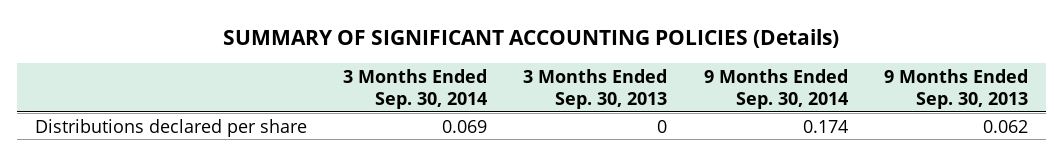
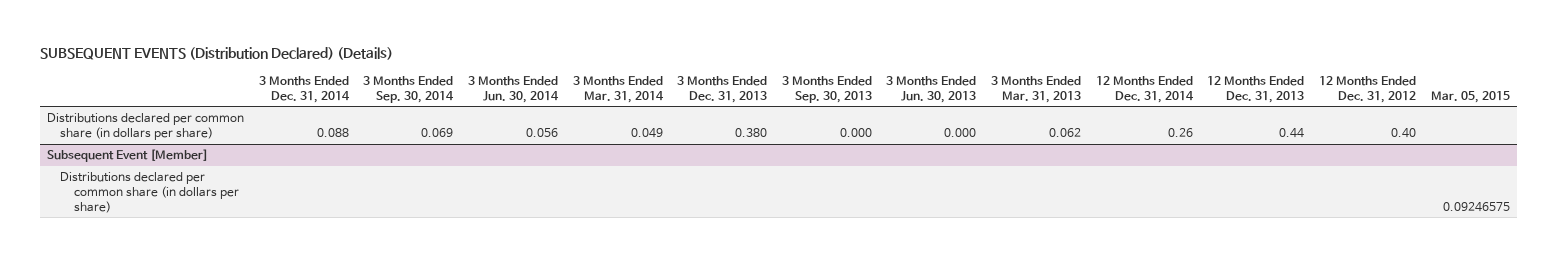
- SUMMARY OF SIGNIFICANT ACCOUNTING POLICIES (Details)
+ SUBSEQUENT EVENTS (Distribution Declared) (Details)
- | 3 Months Ended Sep. 30, 2014 | 3 Months Ended Sep. 30, 2013 | 9 Months Ended Sep. 30, 2014 | 9 Months Ended Sep. 30, 2013
+ | 3 Months Ended Dec. 31, 2014 | 3 Months Ended Sep. 30, 2014 | 3 Months Ended Jun. 30, 2014 | 3 Months Ended Mar. 31, 2014 | 3 Months Ended Dec. 31, 2013 | 3 Months Ended Sep. 30, 2013 | 3 Months Ended Jun. 30, 2013 | 3 Months Ended Mar. 31, 2013 | 12 Months Ended Dec. 31, 2014 | 12 Months Ended Dec. 31, 2013 | 12 Months Ended Dec. 31, 2012 | Mar. 05, 2015
- Distributions declared per share | 0.069 | 0 | 0.174 | 0.062
+ Distributions declared per common share (in dollars per share) | 0.088 | 0.069 | 0.056 | 0.049 | 0.380 | 0.000 | 0.000 | 0.062 | 0.26 | 0.44 | 0.40 |
+ Subsequent Event [Member]
+ Distributions declared per common share (in dollars per share) | | | | | | | | | | | | 0.09246575

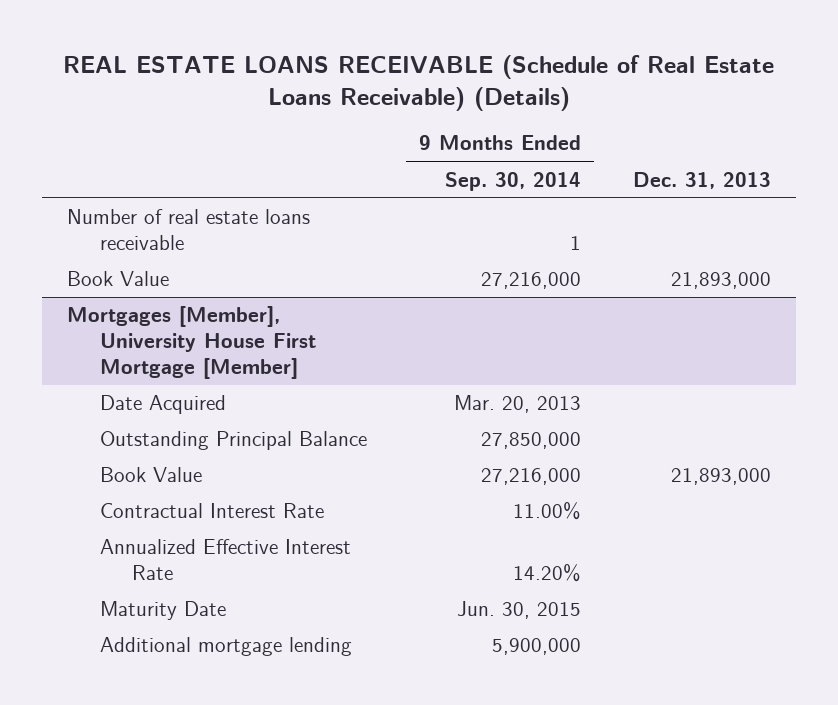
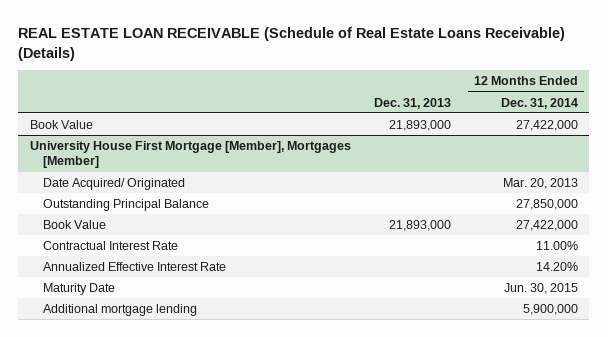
- REAL ESTATE LOANS RECEIVABLE (Schedule of Real Estate Loans Receivable) (Details)
+ REAL ESTATE LOAN RECEIVABLE (Schedule of Real Estate Loans Receivable) (Details)
- | 9 Months Ended Sep. 30, 2014 | Dec. 31, 2013
+ | Dec. 31, 2013 | 12 Months Ended Dec. 31, 2014
- Number of real estate loans receivable | 1 |
- Mortgages [Member], University House First Mortgage [Member]
- Date Acquired | Mar. 20, 2013 |
+ University House First Mortgage [Member], Mortgages [Member]
+ Date Acquired/ Originated | | Mar. 20, 2013

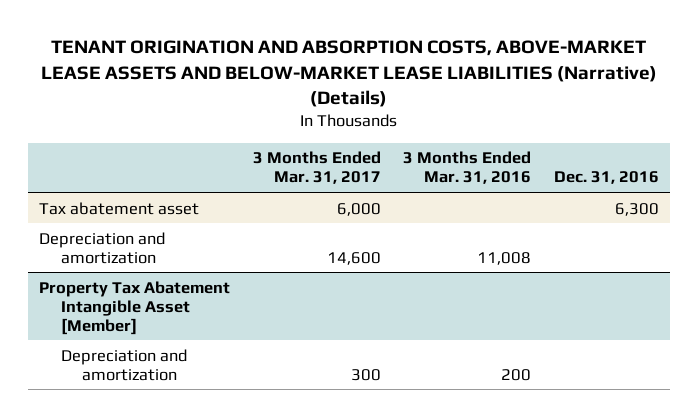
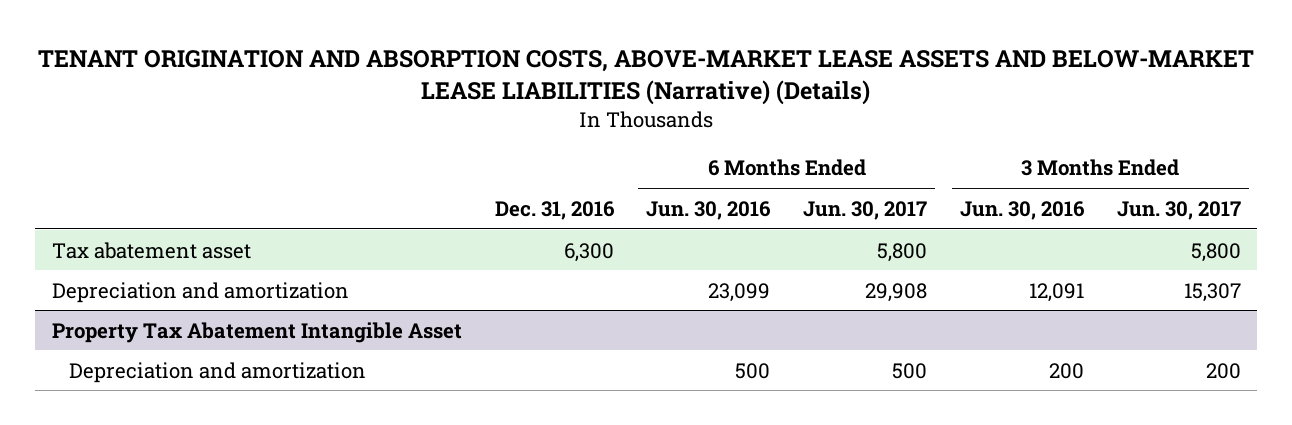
- | 3 Months Ended Mar. 31, 2017 | 3 Months Ended Mar. 31, 2016 | Dec. 31, 2016
+ | Dec. 31, 2016 | 6 Months Ended Jun. 30, 2016 | 6 Months Ended Jun. 30, 2017 | 3 Months Ended Jun. 30, 2016 | 3 Months Ended Jun. 30, 2017
- Property Tax Abatement Intangible Asset [Member]
+ Property Tax Abatement Intangible Asset

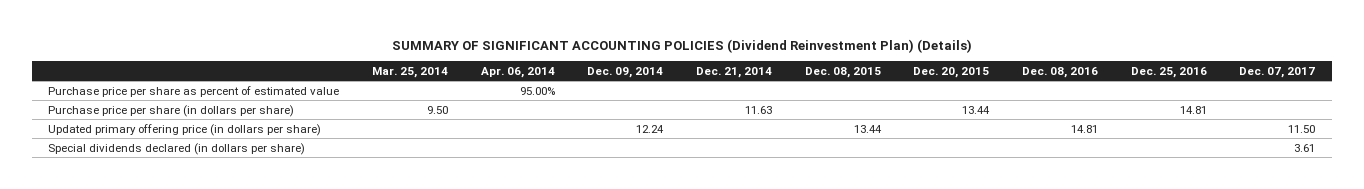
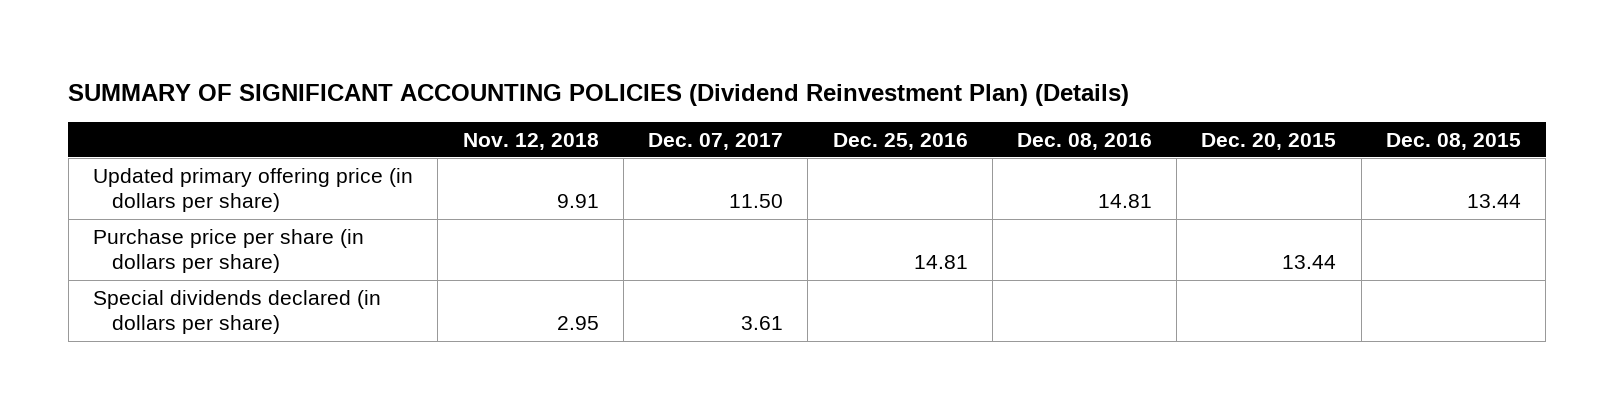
- | Mar. 25, 2014 | Apr. 06, 2014 | Dec. 09, 2014 | Dec. 21, 2014 | Dec. 08, 2015 | Dec. 20, 2015 | Dec. 08, 2016 | Dec. 25, 2016 | Dec. 07, 2017
+ | Nov. 12, 2018 | Dec. 07, 2017 | Dec. 25, 2016 | Dec. 08, 2016 | Dec. 20, 2015 | Dec. 08, 2015
- Purchase price per share as percent of estimated value | | 95.00% | | | | | | |
moved down: Purchase price per share (in dollars per share) | | | 14.81 | | 13.44 |

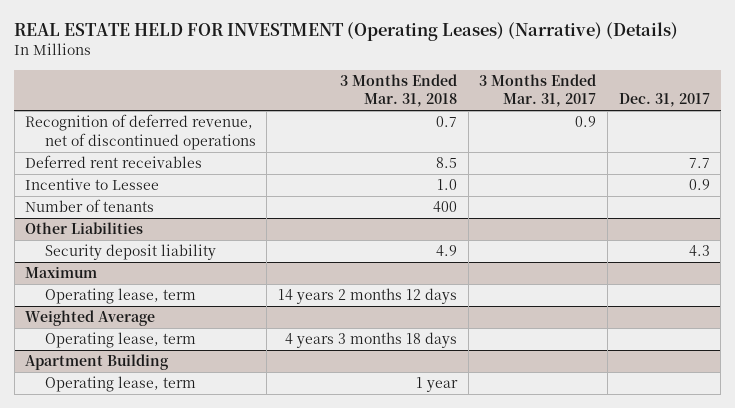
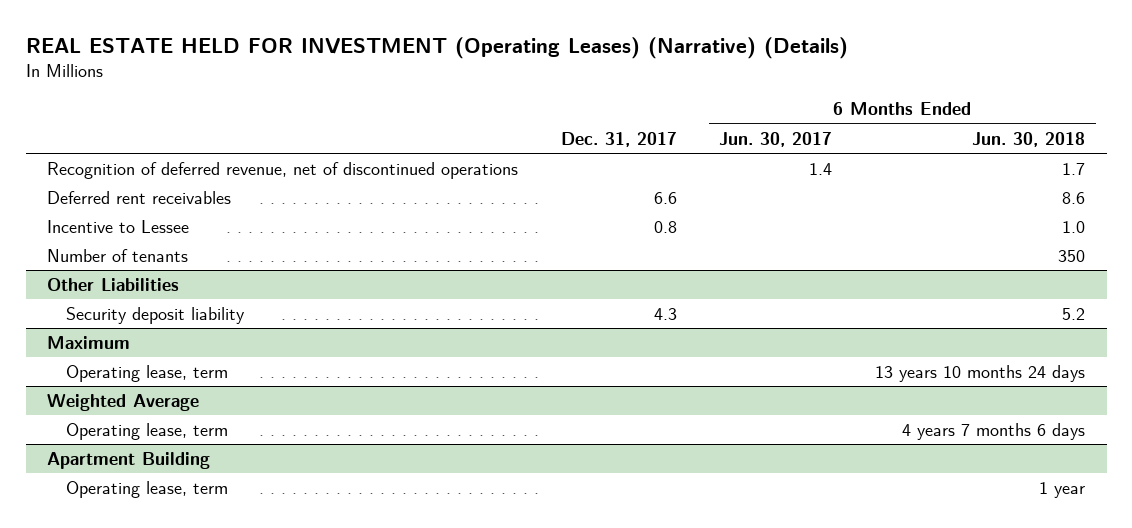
- | 3 Months Ended Mar. 31, 2018 | 3 Months Ended Mar. 31, 2017 | Dec. 31, 2017
+ | Dec. 31, 2017 | 6 Months Ended Jun. 30, 2017 | 6 Months Ended Jun. 30, 2018
- Deferred rent receivables | 8.5 | | 7.7
- Incentive to Lessee | 1.0 | | 0.9
+ Deferred rent receivables | 6.6 | | 8.6
+ Incentive to Lessee | 0.8 | | 1.0

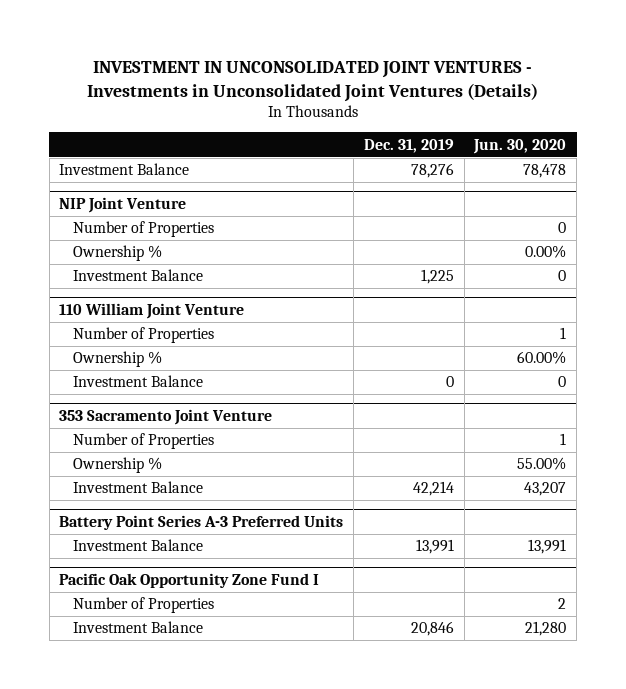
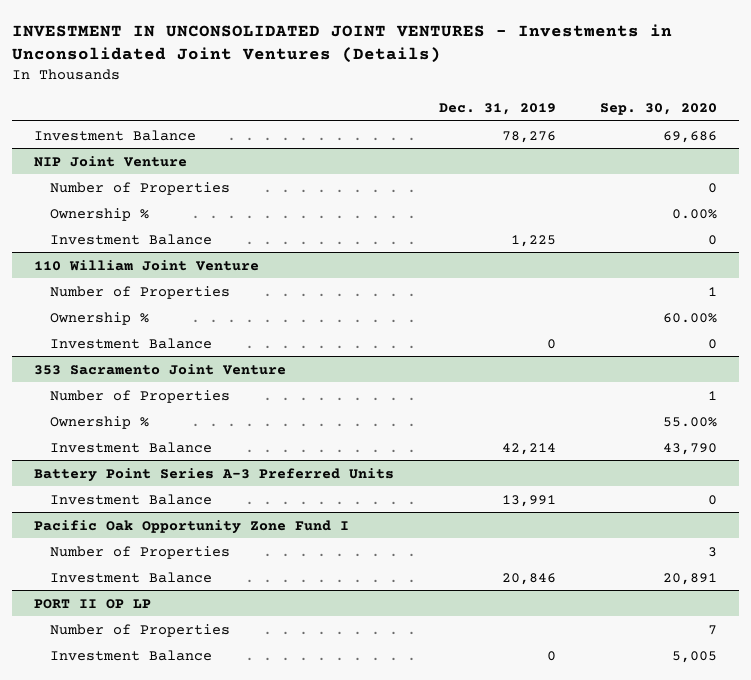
- | Dec. 31, 2019 | Jun. 30, 2020
+ | Dec. 31, 2019 | Sep. 30, 2020
+ PORT II OP LP
+ Number of Properties | | 7
+ Investment Balance | 0 | 5,005

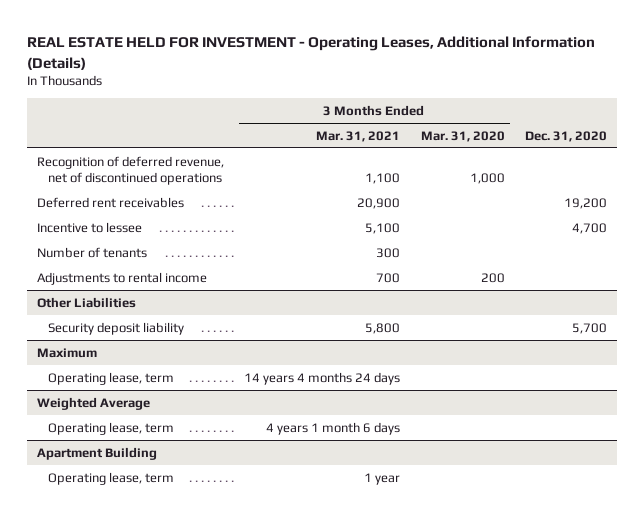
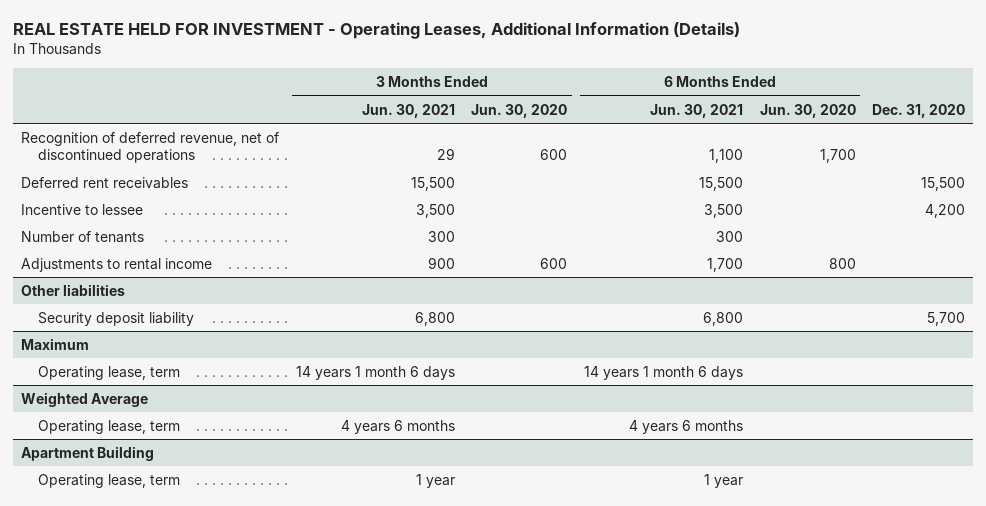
- | 3 Months Ended Mar. 31, 2021 | 3 Months Ended Mar. 31, 2020 | Dec. 31, 2020
+ | 3 Months Ended Jun. 30, 2021 | 3 Months Ended Jun. 30, 2020 | 6 Months Ended Jun. 30, 2021 | 6 Months Ended Jun. 30, 2020 | Dec. 31, 2020
- Deferred rent receivables | 20,900 | | 19,200
- Incentive to lessee | 5,100 | | 4,700
+ Deferred rent receivables | 15,500 | | 15,500 | | 15,500
+ Incentive to lessee | 3,500 | | 3,500 | | 4,200
- Other Liabilities
+ Other liabilities

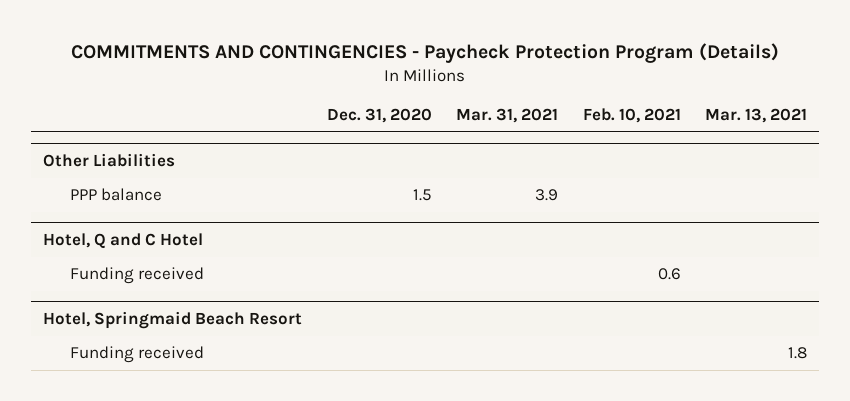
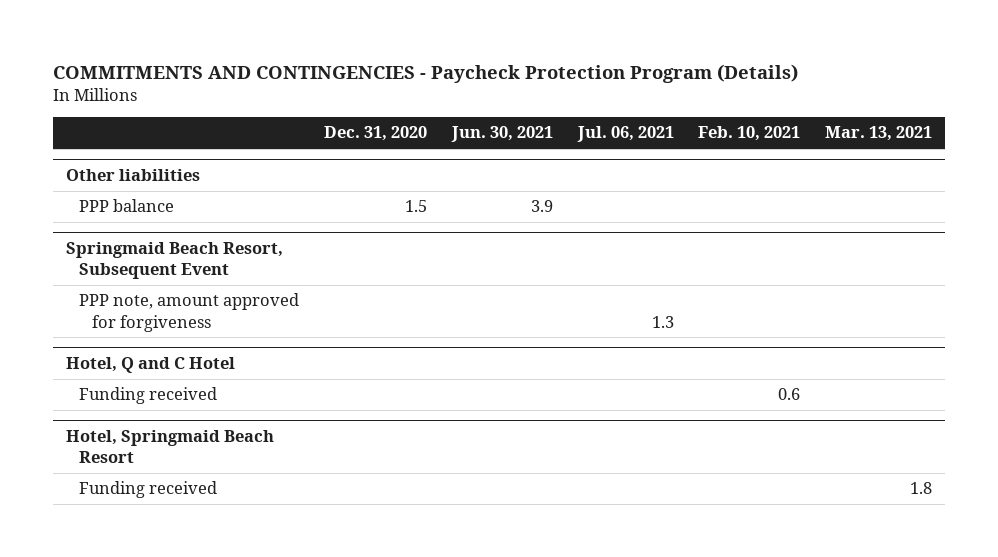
- | Dec. 31, 2020 | Mar. 31, 2021 | Feb. 10, 2021 | Mar. 13, 2021
+ | Dec. 31, 2020 | Jun. 30, 2021 | Jul. 06, 2021 | Feb. 10, 2021 | Mar. 13, 2021
- Other Liabilities
+ Other liabilities
+ Springmaid Beach Resort, Subsequent Event
+ PPP note, amount approved for forgiveness | | | 1.3 | |

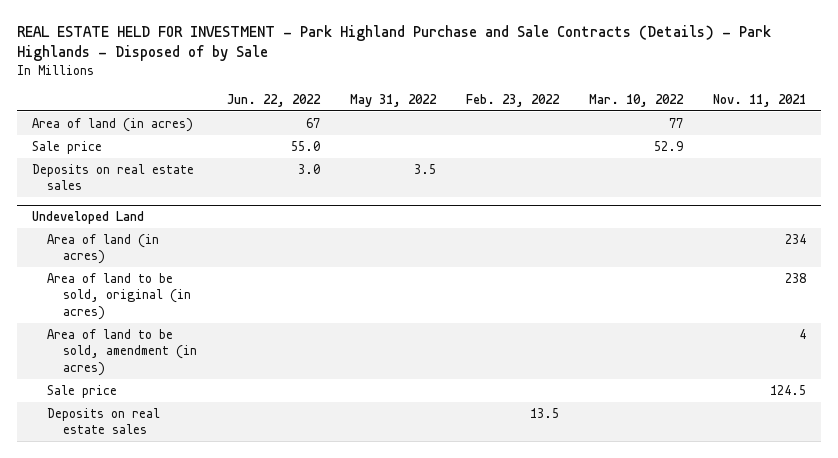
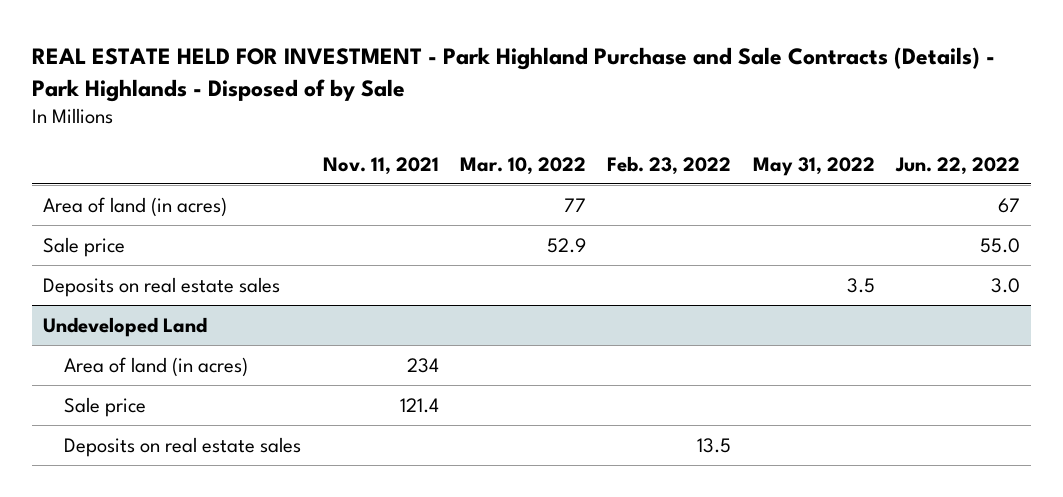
- | Jun. 22, 2022 | May 31, 2022 | Feb. 23, 2022 | Mar. 10, 2022 | Nov. 11, 2021
+ | Nov. 11, 2021 | Mar. 10, 2022 | Feb. 23, 2022 | May 31, 2022 | Jun. 22, 2022
@ Undeveloped Land
- Area of land to be sold, original (in acres) | | | | | 238
- Area of land to be sold, amendment (in acres) | | | | | 4
- Sale price | | | | | 124.5
+ Sale price | 121.4 | | | |

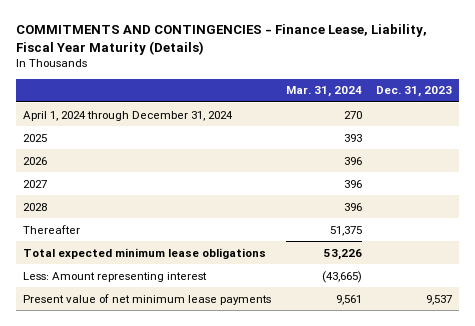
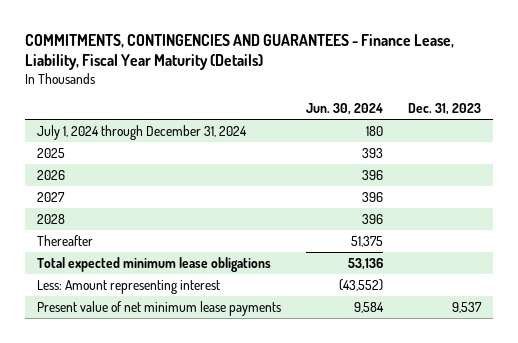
- COMMITMENTS AND CONTINGENCIES - Finance Lease, Liability, Fiscal Year Maturity (Details)
+ COMMITMENTS, CONTINGENCIES AND GUARANTEES - Finance Lease, Liability, Fiscal Year Maturity (Details)
- | Mar. 31, 2024 | Dec. 31, 2023
+ | Jun. 30, 2024 | Dec. 31, 2023
- April 1, 2024 through December 31, 2024 | 270 |
+ July 1, 2024 through December 31, 2024 | 180 |

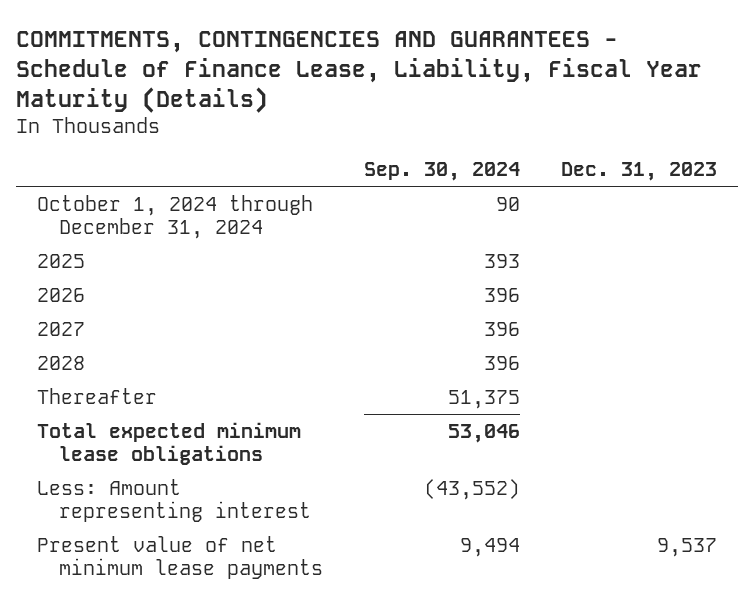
- COMMITMENTS, CONTINGENCIES AND GUARANTEES - Finance Lease, Liability, Fiscal Year Maturity (Details)
+ COMMITMENTS, CONTINGENCIES AND GUARANTEES - Schedule of Finance Lease, Liability, Fiscal Year Maturity (Details)
- | Jun. 30, 2024 | Dec. 31, 2023
+ | Sep. 30, 2024 | Dec. 31, 2023
- July 1, 2024 through December 31, 2024 | 180 |
+ October 1, 2024 through December 31, 2024 | 90 |

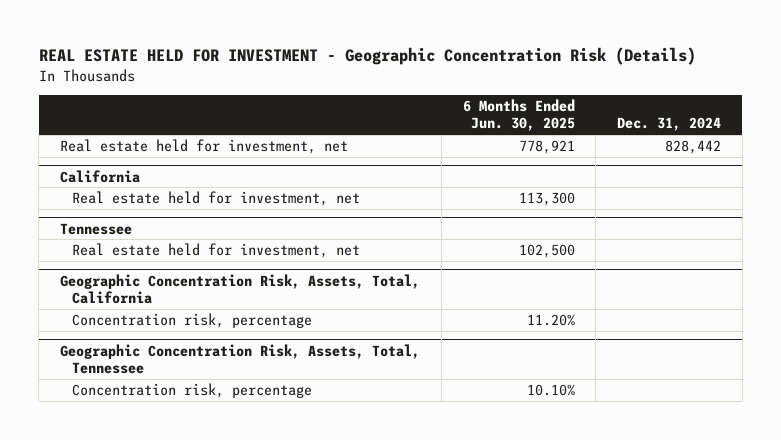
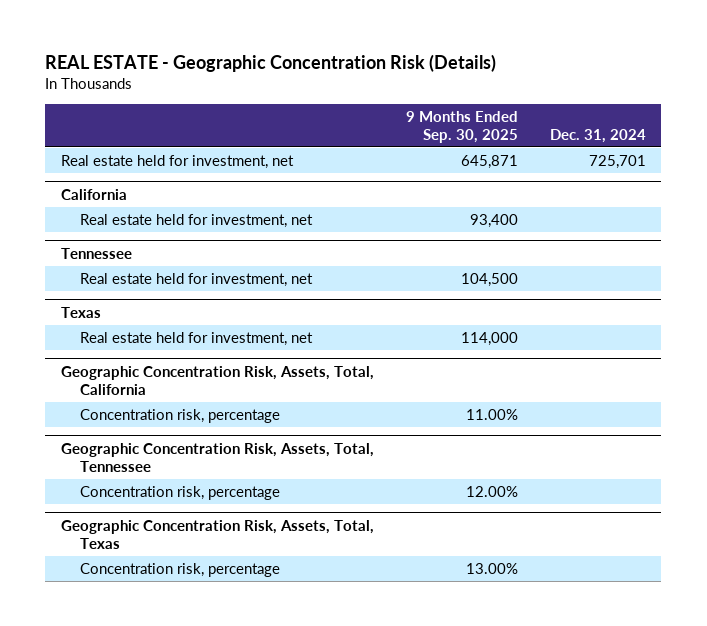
- REAL ESTATE HELD FOR INVESTMENT - Geographic Concentration Risk (Details)
+ REAL ESTATE - Geographic Concentration Risk (Details)
- | 6 Months Ended Jun. 30, 2025 | Dec. 31, 2024
+ | 9 Months Ended Sep. 30, 2025 | Dec. 31, 2024
- Real estate held for investment, net | 778,921 | 828,442
+ Real estate held for investment, net | 645,871 | 725,701
+ Texas
+ Real estate held for investment, net | 114,000 |
+ Geographic Concentration Risk, Assets, Total, Texas
+ Concentration risk, percentage | 13.00% |

